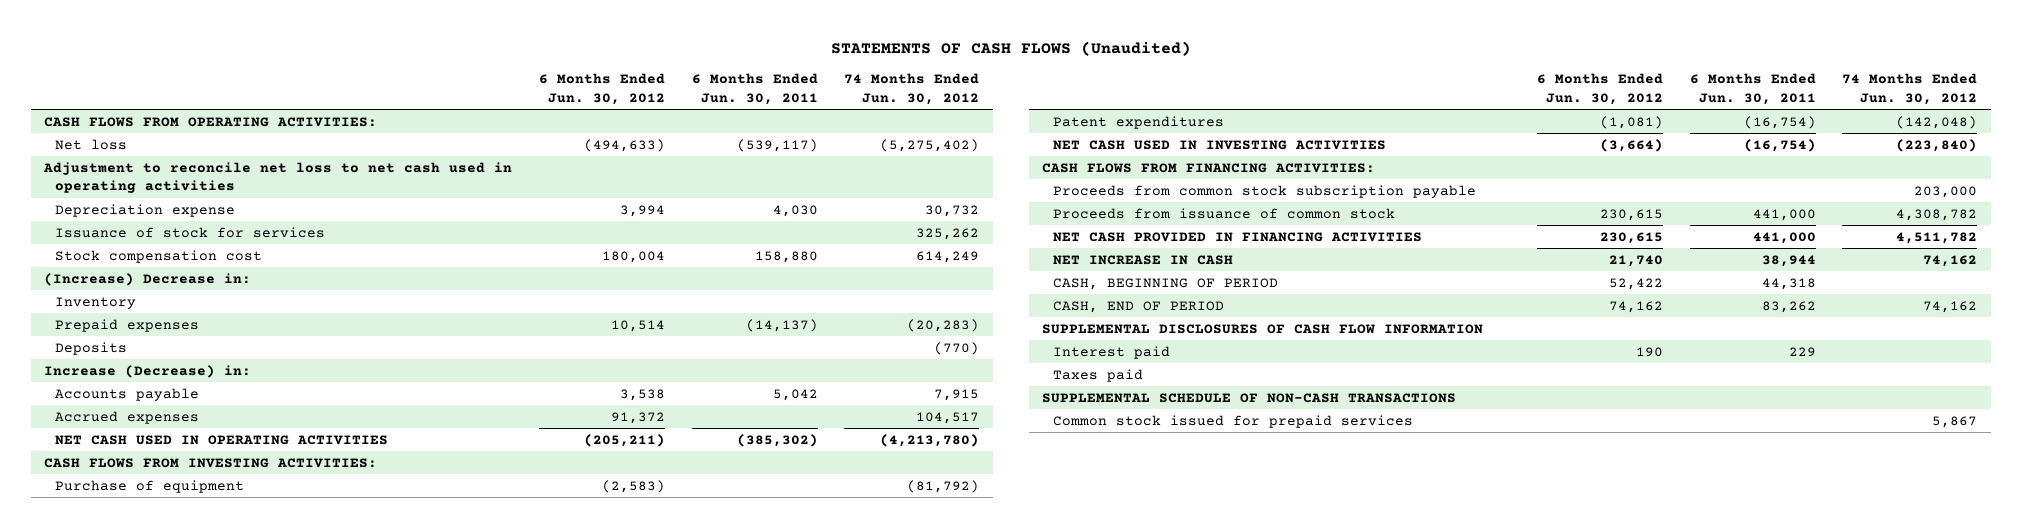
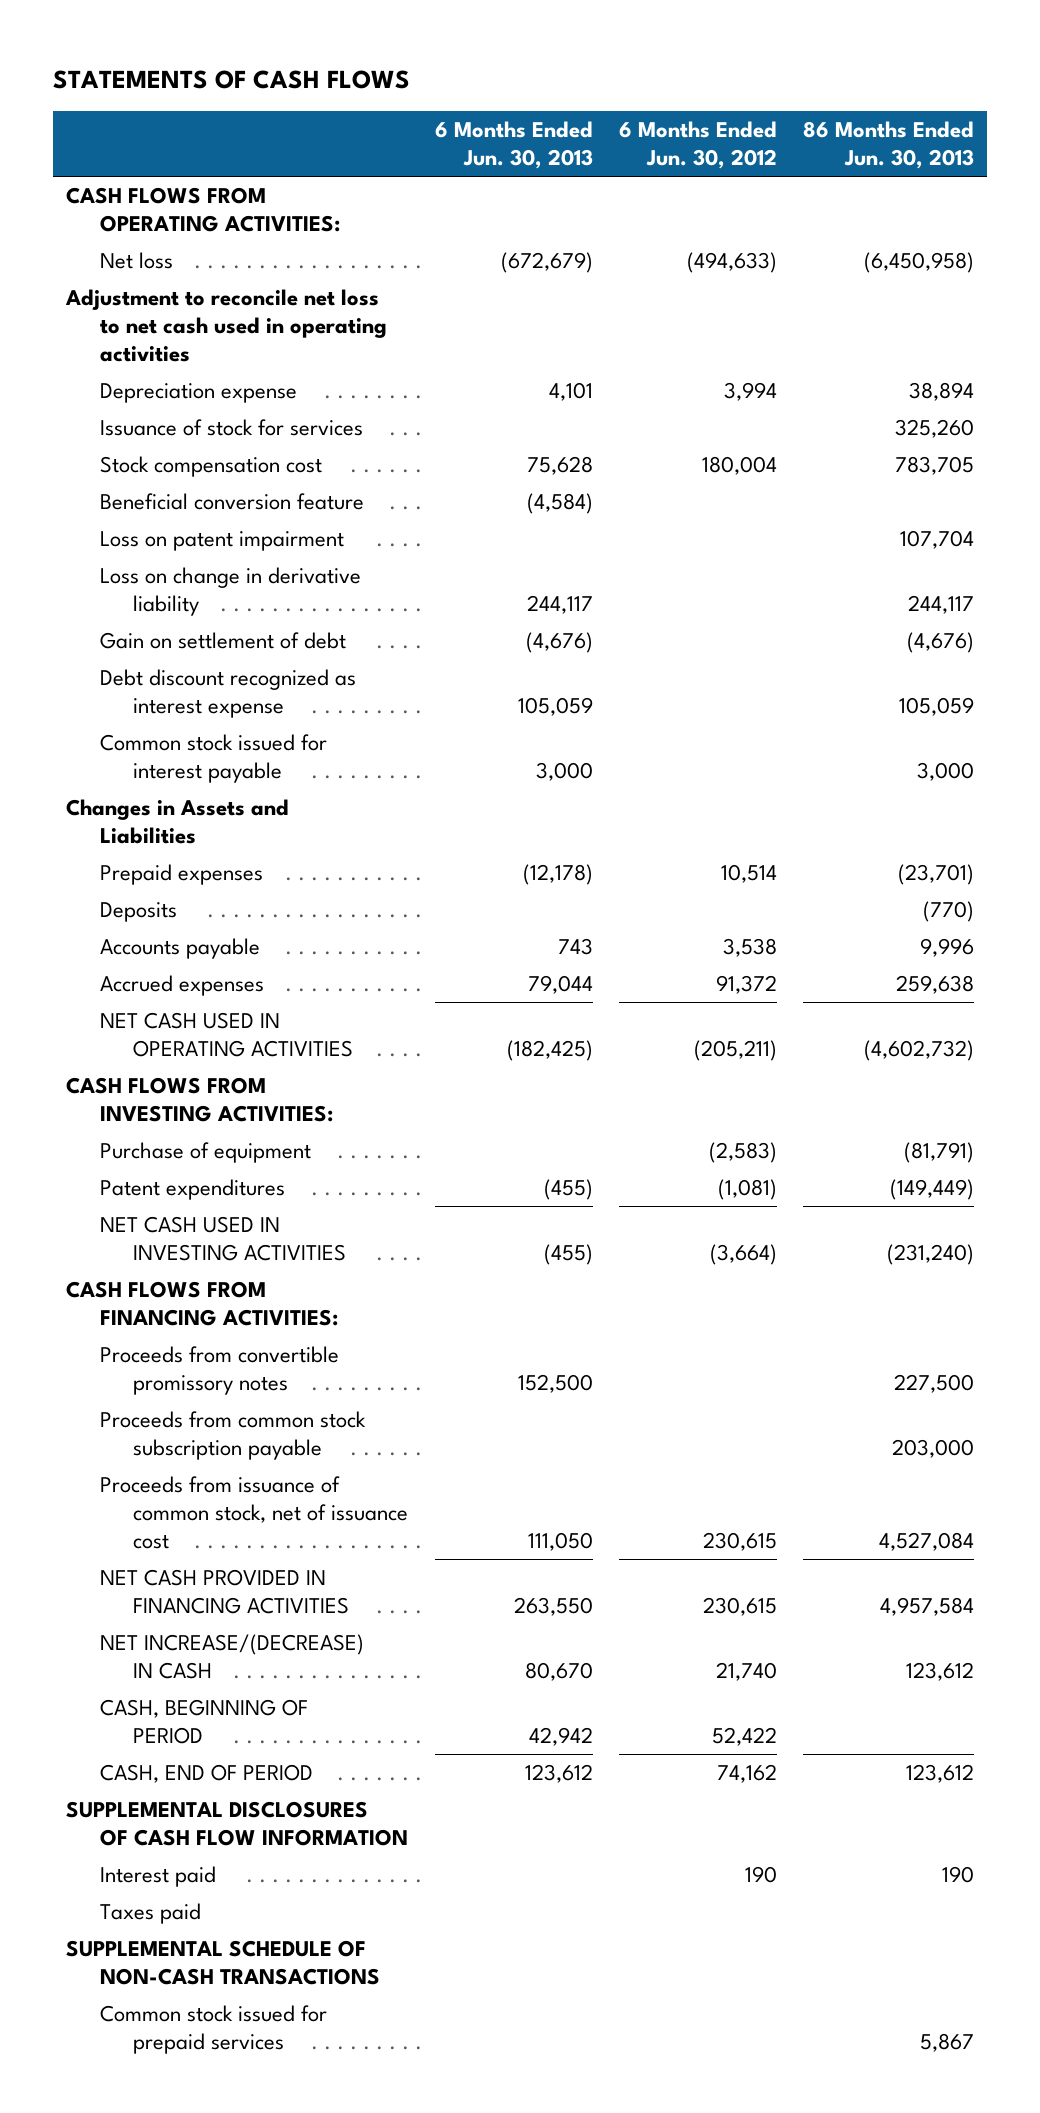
- STATEMENTS OF CASH FLOWS (Unaudited)
+ STATEMENTS OF CASH FLOWS
- | 6 Months Ended Jun. 30, 2012 | 6 Months Ended Jun. 30, 2011 | 74 Months Ended Jun. 30, 2012
+ | 6 Months Ended Jun. 30, 2013 | 6 Months Ended Jun. 30, 2012 | 86 Months Ended Jun. 30, 2013
- (Increase) Decrease in:
- Inventory
+ Beneficial conversion feature | (4,584) | |
+ Loss on patent impairment | | | 107,704
+ Loss on change in derivative liability | 244,117 | | 244,117
+ Gain on settlement of debt | (4,676) | | (4,676)
+ Debt discount recognized as interest expense | 105,059 | | 105,059
+ Common stock issued for interest payable | 3,000 | | 3,000
+ Changes in Assets and Liabilities
- Increase (Decrease) in:
+ Proceeds from convertible promissory notes | 152,500 | | 227,500
- Proceeds from issuance of common stock | 230,615 | 441,000 | 4,308,782
+ Proceeds from issuance of common stock, net of issuance cost | 111,050 | 230,615 | 4,527,084
- NET INCREASE IN CASH | 21,740 | 38,944 | 74,162
+ NET INCREASE/(DECREASE) IN CASH | 80,670 | 21,740 | 123,612

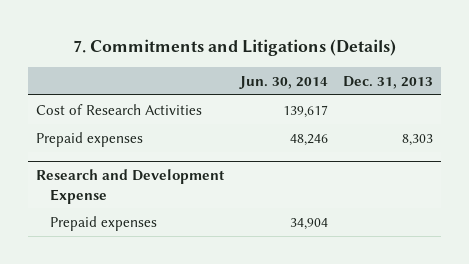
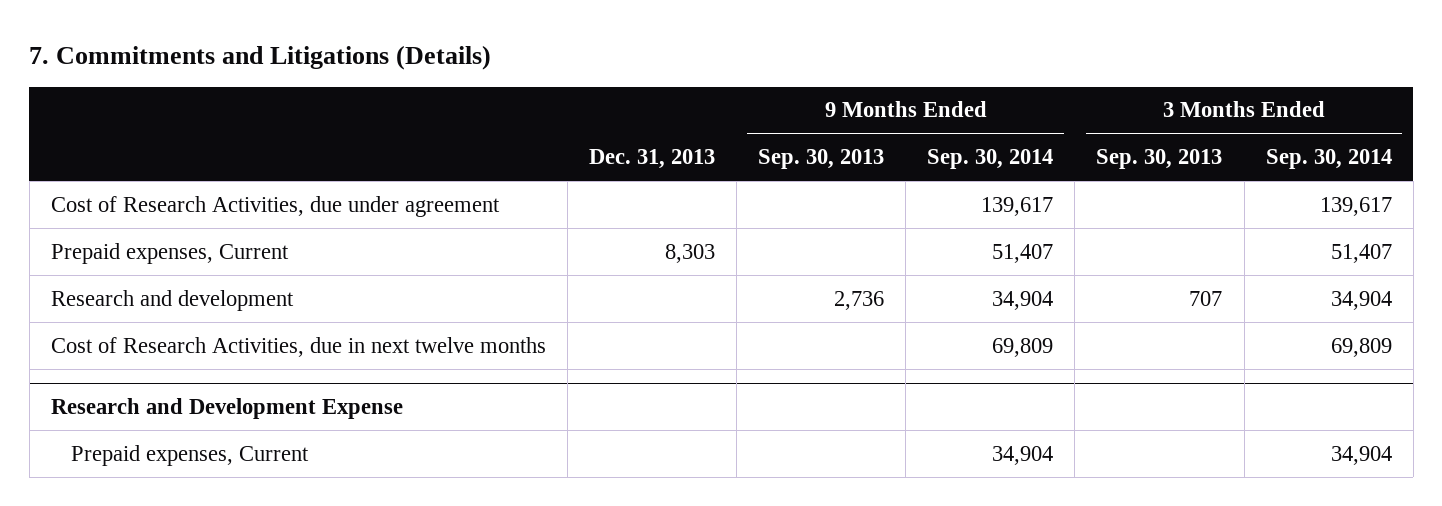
- | Jun. 30, 2014 | Dec. 31, 2013
+ | Dec. 31, 2013 | 9 Months Ended Sep. 30, 2013 | 9 Months Ended Sep. 30, 2014 | 3 Months Ended Sep. 30, 2013 | 3 Months Ended Sep. 30, 2014
- Cost of Research Activities | 139,617 |
- Prepaid expenses | 48,246 | 8,303
+ Cost of Research Activities, due under agreement | | | 139,617 | | 139,617
+ Prepaid expenses, Current | 8,303 | | 51,407 | | 51,407
+ Research and development | | 2,736 | 34,904 | 707 | 34,904
+ Cost of Research Activities, due in next twelve months | | | 69,809 | | 69,809
@ Research and Development Expense
- Prepaid expenses | 34,904 |
+ Prepaid expenses, Current | | | 34,904 | | 34,904

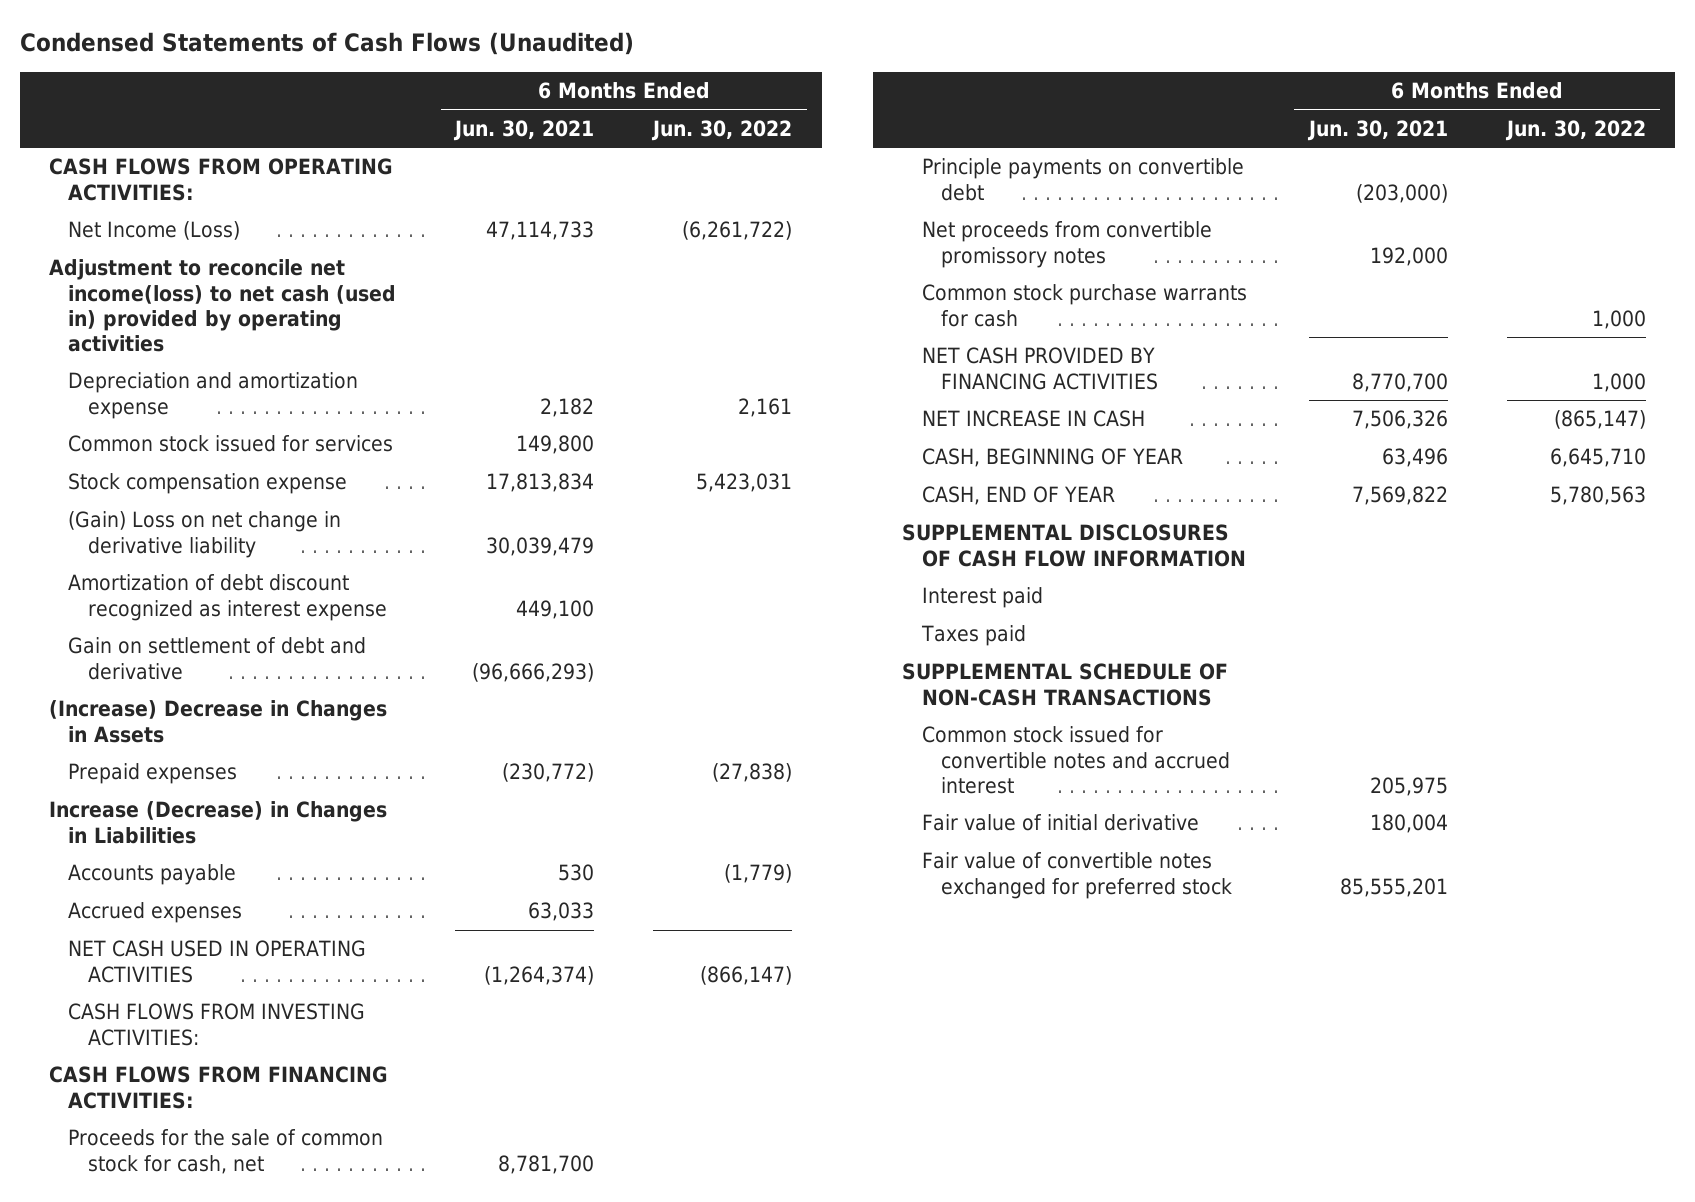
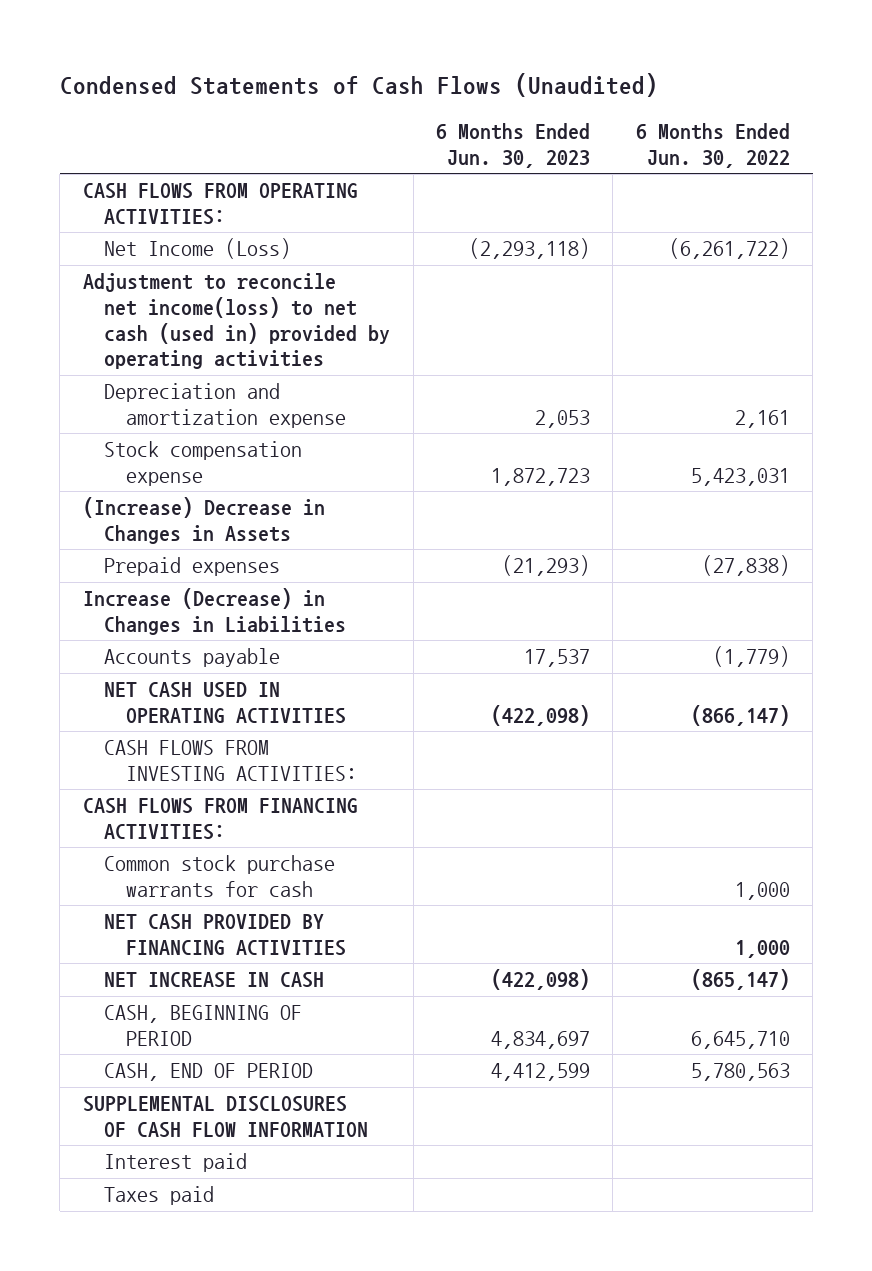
- | 6 Months Ended Jun. 30, 2021 | 6 Months Ended Jun. 30, 2022
+ | 6 Months Ended Jun. 30, 2023 | 6 Months Ended Jun. 30, 2022
- Common stock issued for services | 149,800 |
- (Gain) Loss on net change in derivative liability | 30,039,479 |
- Amortization of debt discount recognized as interest expense | 449,100 |
- Gain on settlement of debt and derivative | (96,666,293) |
- Accrued expenses | 63,033 |
- Proceeds for the sale of common stock for cash, net | 8,781,700 |
- Principle payments on convertible debt | (203,000) |
- Net proceeds from convertible promissory notes | 192,000 |
- CASH, BEGINNING OF YEAR | 63,496 | 6,645,710
- CASH, END OF YEAR | 7,569,822 | 5,780,563
+ CASH, BEGINNING OF PERIOD | 4,834,697 | 6,645,710
+ CASH, END OF PERIOD | 4,412,599 | 5,780,563
- SUPPLEMENTAL SCHEDULE OF NON-CASH TRANSACTIONS
- Common stock issued for convertible notes and accrued interest | 205,975 |
- Fair value of initial derivative | 180,004 |
- Fair value of convertible notes exchanged for preferred stock | 85,555,201 |

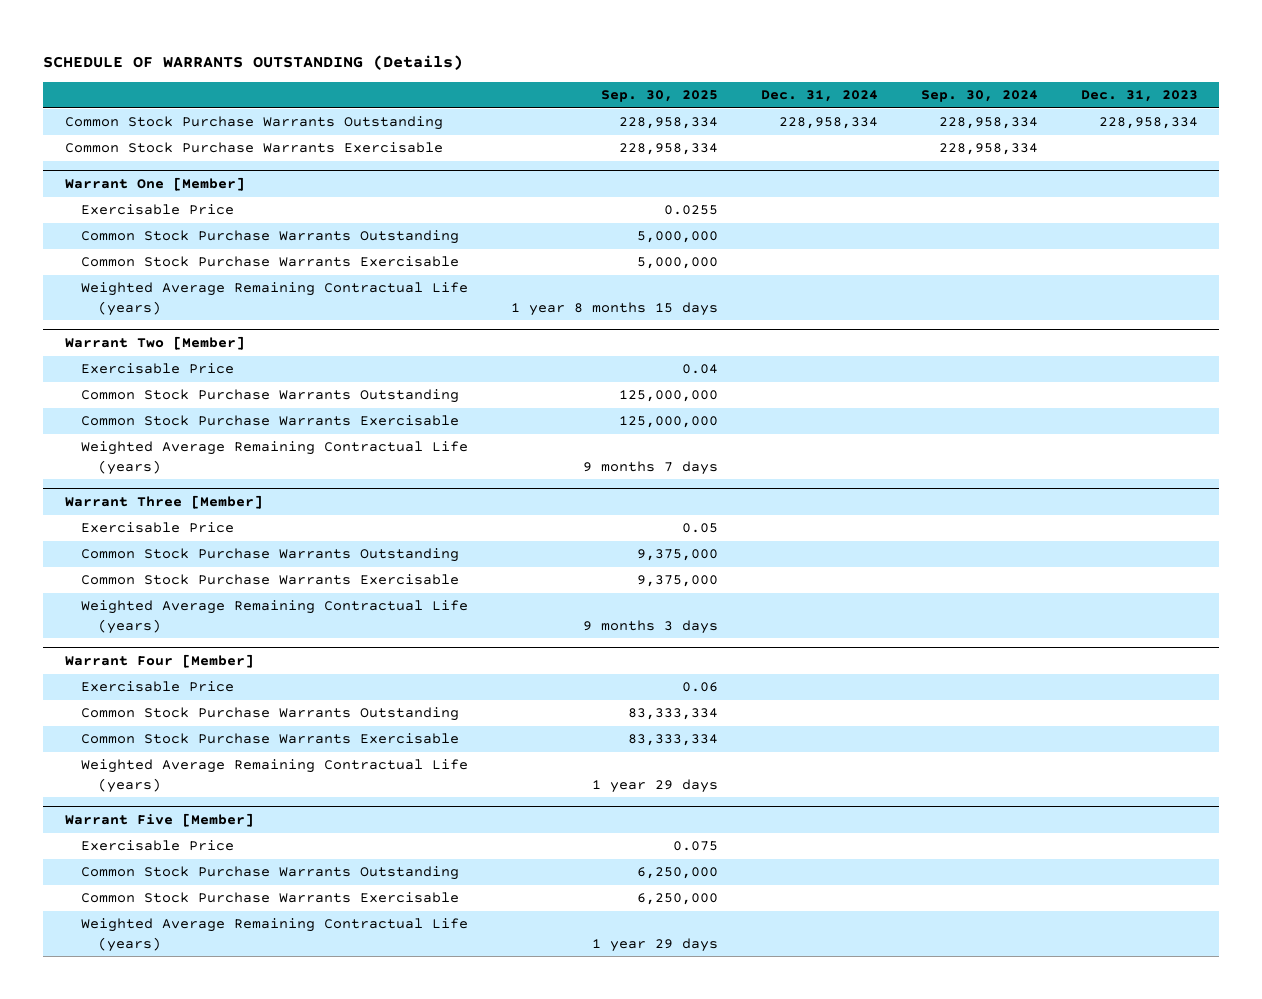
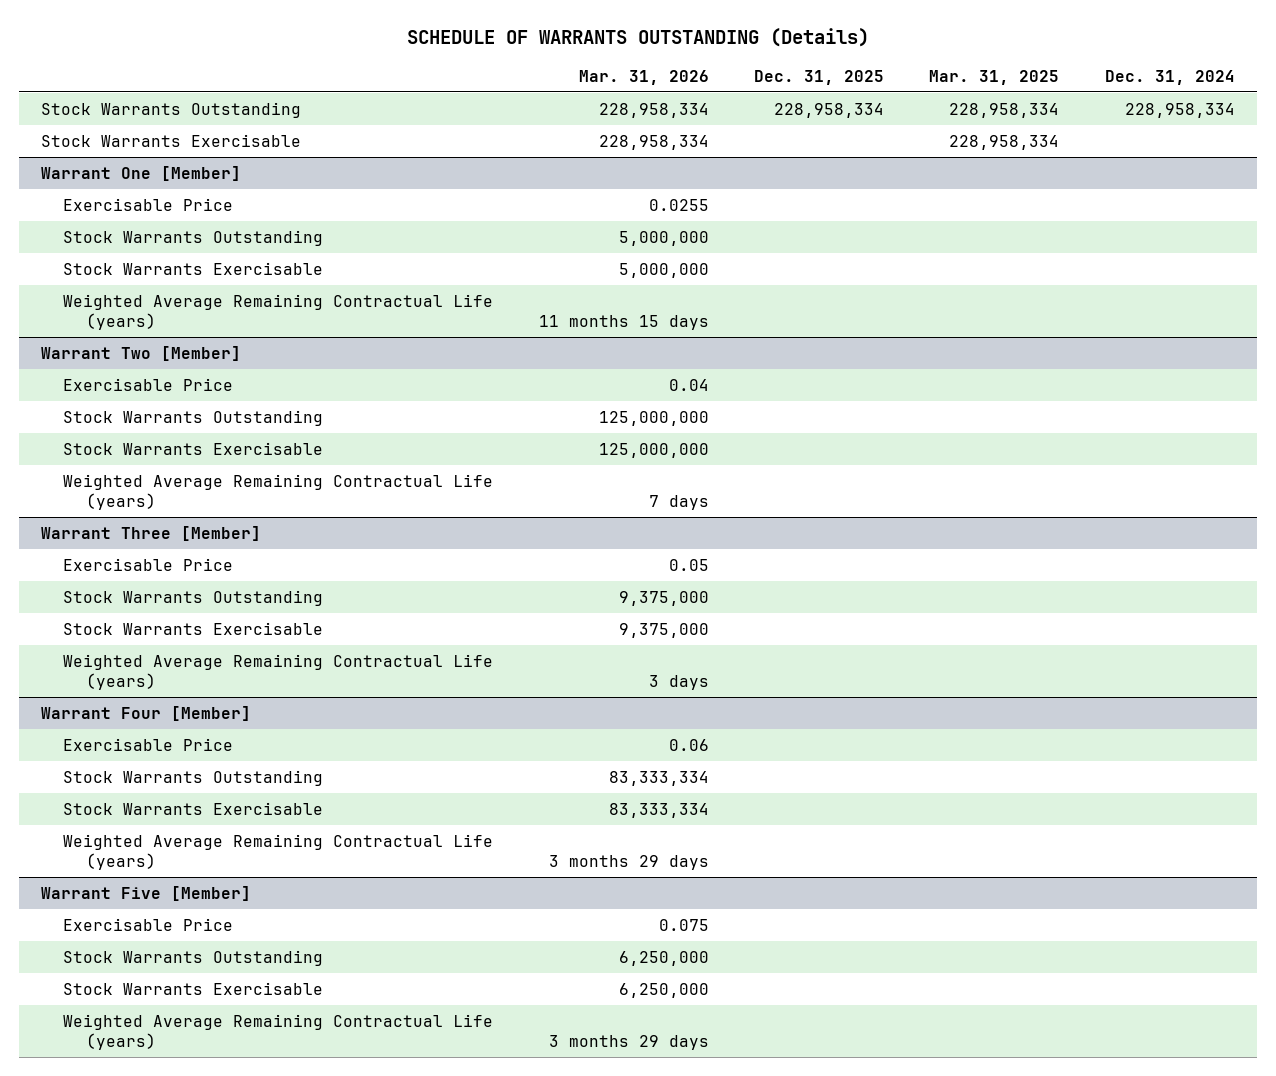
- | Sep. 30, 2025 | Dec. 31, 2024 | Sep. 30, 2024 | Dec. 31, 2023
+ | Mar. 31, 2026 | Dec. 31, 2025 | Mar. 31, 2025 | Dec. 31, 2024
- Common Stock Purchase Warrants Outstanding | 228,958,334 | 228,958,334 | 228,958,334 | 228,958,334
- Common Stock Purchase Warrants Exercisable | 228,958,334 | | 228,958,334 |
+ Stock Warrants Outstanding | 228,958,334 | 228,958,334 | 228,958,334 | 228,958,334
+ Stock Warrants Exercisable | 228,958,334 | | 228,958,334 |
@ Warrant One [Member]
- Common Stock Purchase Warrants Outstanding | 5,000,000 | | |
- Common Stock Purchase Warrants Exercisable | 5,000,000 | | |
+ Stock Warrants Outstanding | 5,000,000 | | |
+ Stock Warrants Exercisable | 5,000,000 | | |
@ Warrant Two [Member]
- Common Stock Purchase Warrants Outstanding | 125,000,000 | | |
- Common Stock Purchase Warrants Exercisable | 125,000,000 | | |
+ Stock Warrants Outstanding | 125,000,000 | | |
+ Stock Warrants Exercisable | 125,000,000 | | |
@ Warrant Three [Member]
- Common Stock Purchase Warrants Outstanding | 9,375,000 | | |
- Common Stock Purchase Warrants Exercisable | 9,375,000 | | |
+ Stock Warrants Outstanding | 9,375,000 | | |
+ Stock Warrants Exercisable | 9,375,000 | | |
@ Warrant Four [Member]
- Common Stock Purchase Warrants Outstanding | 83,333,334 | | |
- Common Stock Purchase Warrants Exercisable | 83,333,334 | | |
+ Stock Warrants Outstanding | 83,333,334 | | |
+ Stock Warrants Exercisable | 83,333,334 | | |
@ Warrant Five [Member]
- Common Stock Purchase Warrants Outstanding | 6,250,000 | | |
- Common Stock Purchase Warrants Exercisable | 6,250,000 | | |
+ Stock Warrants Outstanding | 6,250,000 | | |
+ Stock Warrants Exercisable | 6,250,000 | | |

